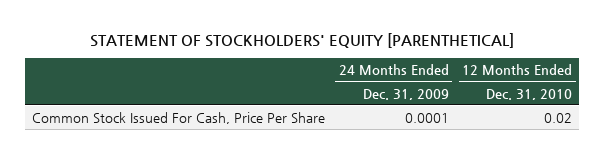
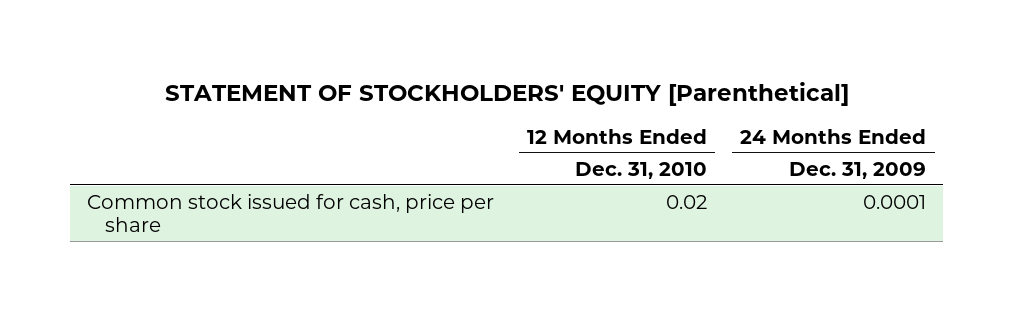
- STATEMENT OF STOCKHOLDERS' EQUITY [PARENTHETICAL]
+ STATEMENT OF STOCKHOLDERS' EQUITY [Parenthetical]
- | 24 Months Ended Dec. 31, 2009 | 12 Months Ended Dec. 31, 2010
+ | 12 Months Ended Dec. 31, 2010 | 24 Months Ended Dec. 31, 2009
- Common Stock Issued For Cash, Price Per Share | 0.0001 | 0.02
+ Common stock issued for cash, price per share | 0.02 | 0.0001

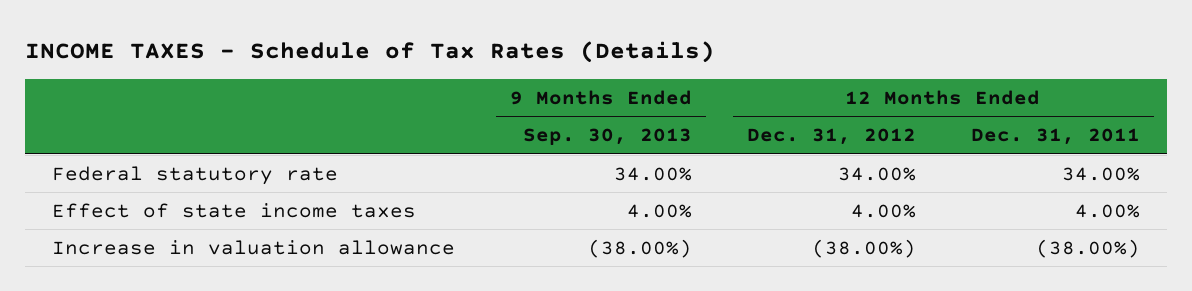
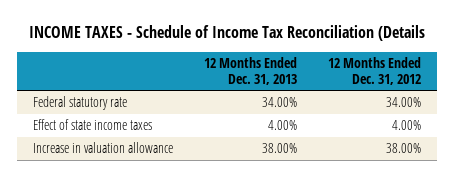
- INCOME TAXES - Schedule of Tax Rates (Details)
+ INCOME TAXES - Schedule of Income Tax Reconciliation (Details
- | 9 Months Ended Sep. 30, 2013 | 12 Months Ended Dec. 31, 2012 | 12 Months Ended Dec. 31, 2011
+ | 12 Months Ended Dec. 31, 2013 | 12 Months Ended Dec. 31, 2012
- Increase in valuation allowance | (38.00%) | (38.00%) | (38.00%)
+ Increase in valuation allowance | 38.00% | 38.00%

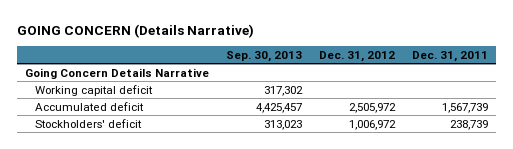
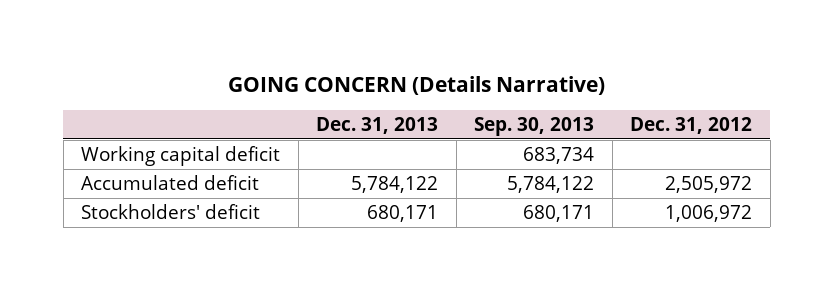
- | Sep. 30, 2013 | Dec. 31, 2012 | Dec. 31, 2011
+ | Dec. 31, 2013 | Sep. 30, 2013 | Dec. 31, 2012
- Going Concern Details Narrative
- Working capital deficit | 317,302 | |
- Accumulated deficit | 4,425,457 | 2,505,972 | 1,567,739
- Stockholders' deficit | 313,023 | 1,006,972 | 238,739
+ Working capital deficit | | 683,734 |
+ Accumulated deficit | 5,784,122 | 5,784,122 | 2,505,972
+ Stockholders' deficit | 680,171 | 680,171 | 1,006,972

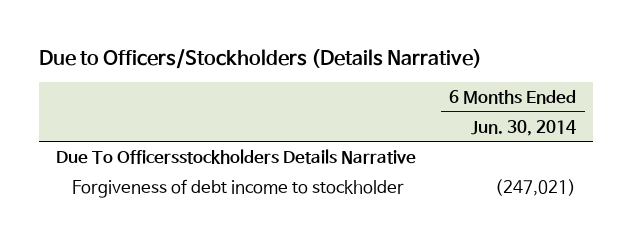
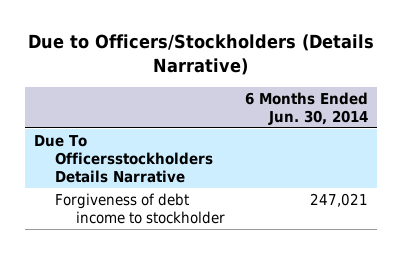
- Forgiveness of debt income to stockholder | (247,021)
+ Forgiveness of debt income to stockholder | 247,021

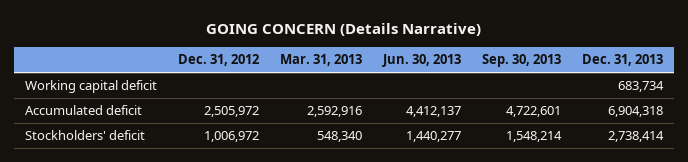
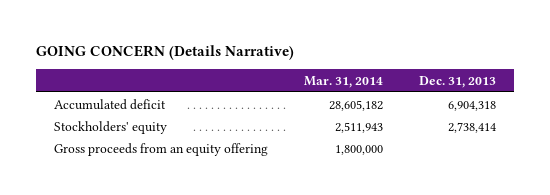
- | Dec. 31, 2012 | Mar. 31, 2013 | Jun. 30, 2013 | Sep. 30, 2013 | Dec. 31, 2013
+ | Mar. 31, 2014 | Dec. 31, 2013
- Working capital deficit | | | | | 683,734
- Stockholders' deficit | 1,006,972 | 548,340 | 1,440,277 | 1,548,214 | 2,738,414
+ Stockholders' equity | 2,511,943 | 2,738,414
+ Gross proceeds from an equity offering | 1,800,000 |

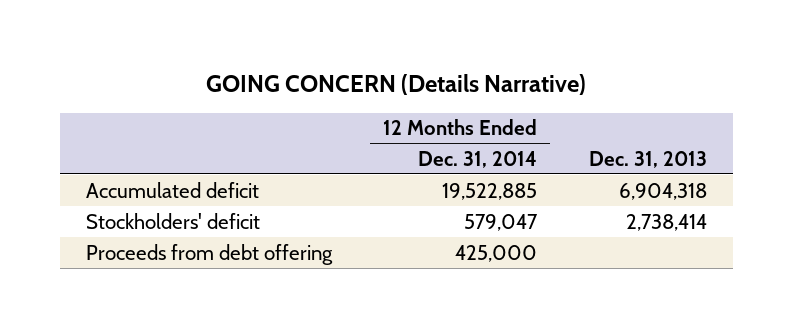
- | Mar. 31, 2014 | Dec. 31, 2013
+ | 12 Months Ended Dec. 31, 2014 | Dec. 31, 2013
- Stockholders' equity | 2,511,943 | 2,738,414
- Gross proceeds from an equity offering | 1,800,000 |
+ Stockholders' deficit | 579,047 | 2,738,414
+ Proceeds from debt offering | 425,000 |

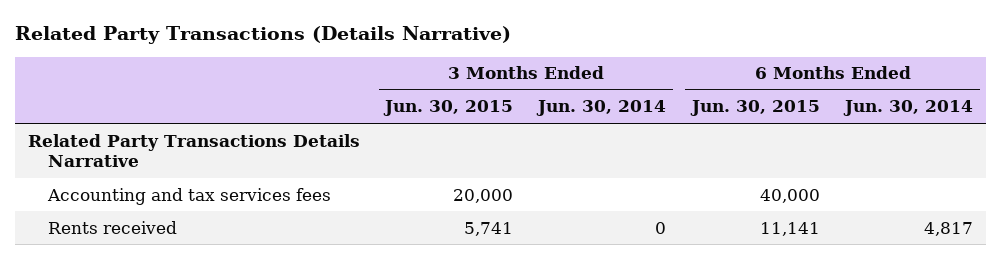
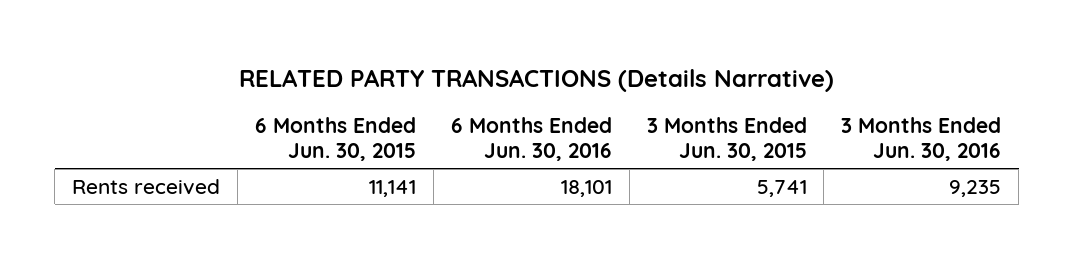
- Related Party Transactions (Details Narrative)
+ RELATED PARTY TRANSACTIONS (Details Narrative)
- | 3 Months Ended Jun. 30, 2015 | 3 Months Ended Jun. 30, 2014 | 6 Months Ended Jun. 30, 2015 | 6 Months Ended Jun. 30, 2014
+ | 6 Months Ended Jun. 30, 2015 | 6 Months Ended Jun. 30, 2016 | 3 Months Ended Jun. 30, 2015 | 3 Months Ended Jun. 30, 2016
- Related Party Transactions Details Narrative
- Accounting and tax services fees | 20,000 | | 40,000 |

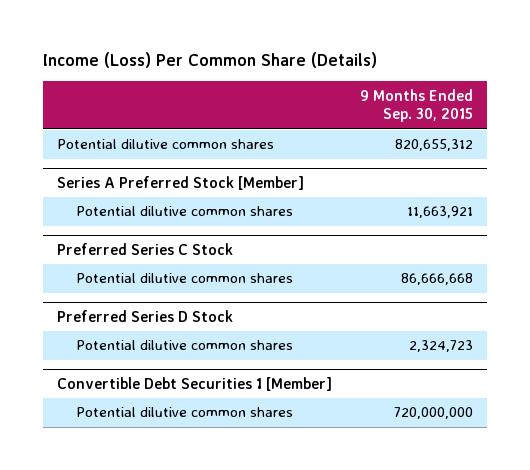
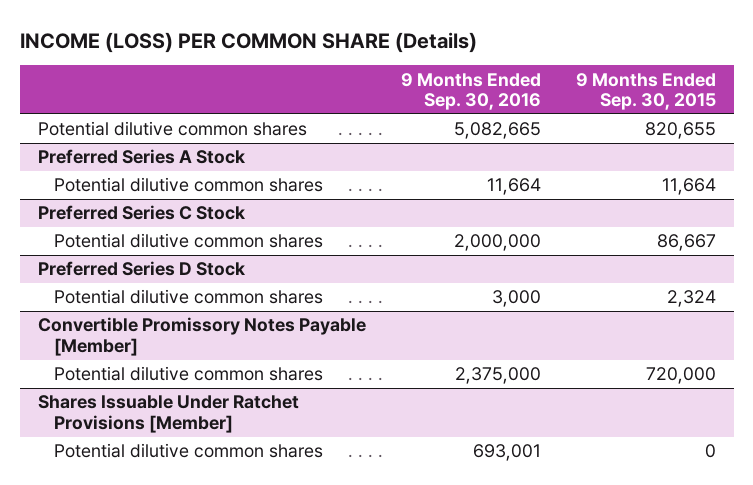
- Income (Loss) Per Common Share (Details)
+ INCOME (LOSS) PER COMMON SHARE (Details)
- | 9 Months Ended Sep. 30, 2015
+ | 9 Months Ended Sep. 30, 2016 | 9 Months Ended Sep. 30, 2015
- Potential dilutive common shares | 820,655,312
- Series A Preferred Stock [Member]
- Potential dilutive common shares | 11,663,921
+ Potential dilutive common shares | 5,082,665 | 820,655
+ Preferred Series A Stock
+ Potential dilutive common shares | 11,664 | 11,664
@ Preferred Series C Stock
- Potential dilutive common shares | 86,666,668
+ Potential dilutive common shares | 2,000,000 | 86,667
@ Preferred Series D Stock
- Potential dilutive common shares | 2,324,723
- Convertible Debt Securities 1 [Member]
- Potential dilutive common shares | 720,000,000
@ Preferred Series D Stock
+ Potential dilutive common shares | 3,000 | 2,324
+ Convertible Promissory Notes Payable [Member]
+ Potential dilutive common shares | 2,375,000 | 720,000
+ Shares Issuable Under Ratchet Provisions [Member]
+ Potential dilutive common shares | 693,001 | 0

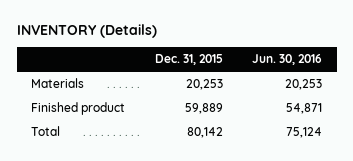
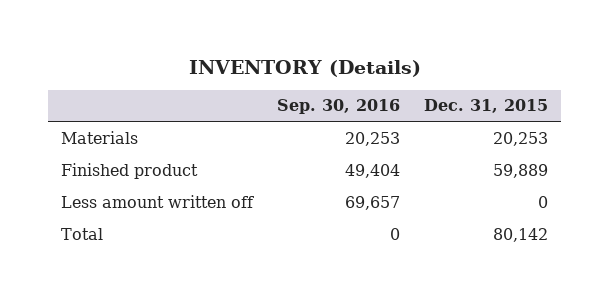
- | Dec. 31, 2015 | Jun. 30, 2016
+ | Sep. 30, 2016 | Dec. 31, 2015
+ Less amount written off | 69,657 | 0

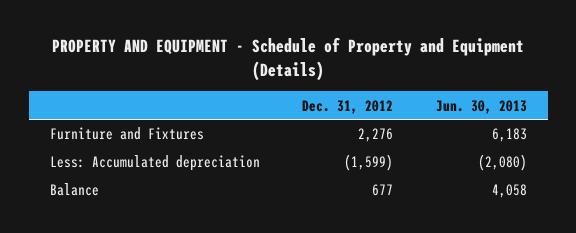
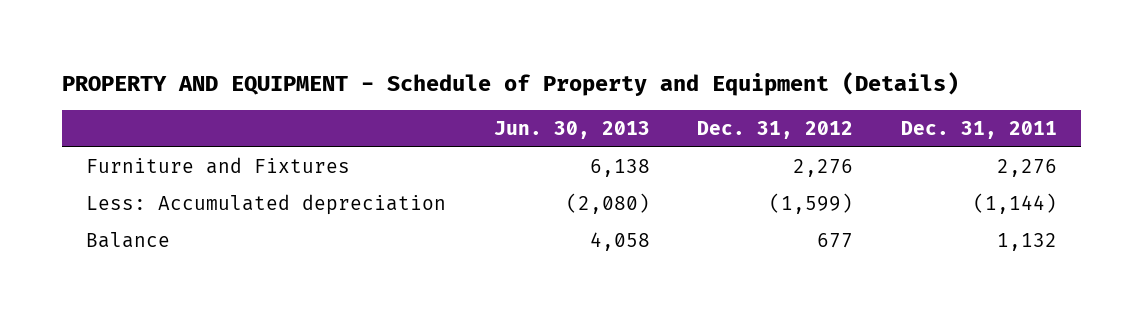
- | Dec. 31, 2012 | Jun. 30, 2013
+ | Jun. 30, 2013 | Dec. 31, 2012 | Dec. 31, 2011
- Furniture and Fixtures | 2,276 | 6,183
+ Furniture and Fixtures | 6,138 | 2,276 | 2,276

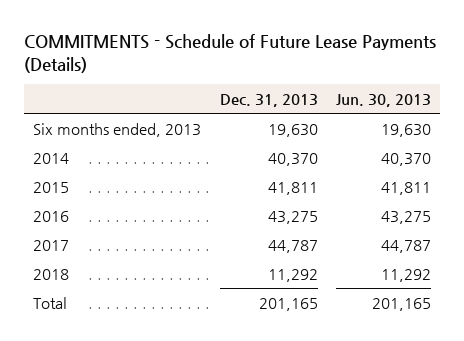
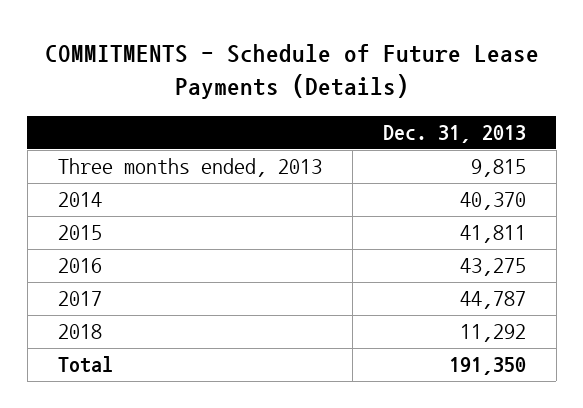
- | Dec. 31, 2013 | Jun. 30, 2013
+ | Dec. 31, 2013
- Six months ended, 2013 | 19,630 | 19,630
+ Three months ended, 2013 | 9,815
- Total | 201,165 | 201,165
+ Total | 191,350

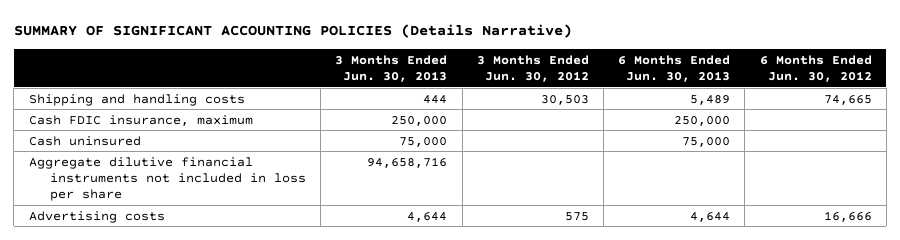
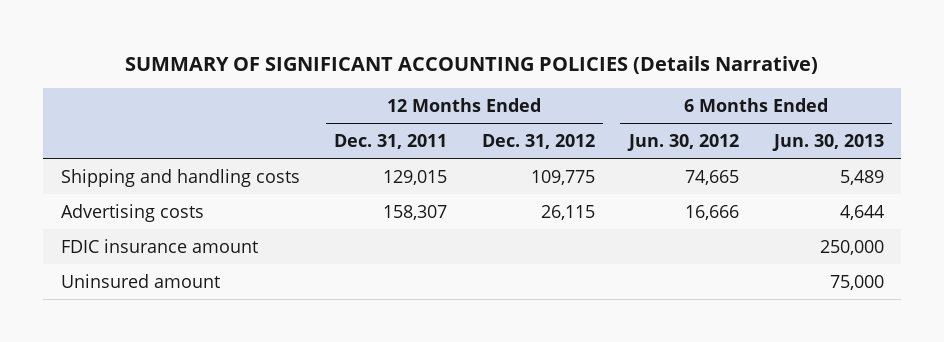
- | 3 Months Ended Jun. 30, 2013 | 3 Months Ended Jun. 30, 2012 | 6 Months Ended Jun. 30, 2013 | 6 Months Ended Jun. 30, 2012
+ | 12 Months Ended Dec. 31, 2011 | 12 Months Ended Dec. 31, 2012 | 6 Months Ended Jun. 30, 2012 | 6 Months Ended Jun. 30, 2013
- Cash FDIC insurance, maximum | 250,000 | | 250,000 |
- Cash uninsured | 75,000 | | 75,000 |
- Aggregate dilutive financial instruments not included in loss per share | 94,658,716 | | |
+ FDIC insurance amount | | | | 250,000
+ Uninsured amount | | | | 75,000

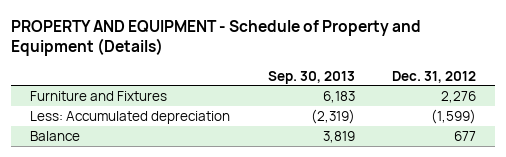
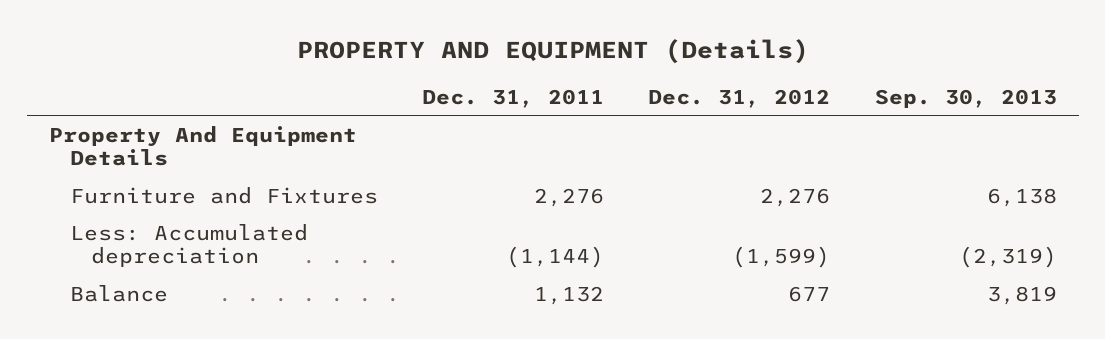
- PROPERTY AND EQUIPMENT - Schedule of Property and Equipment (Details)
+ PROPERTY AND EQUIPMENT (Details)
- | Sep. 30, 2013 | Dec. 31, 2012
+ | Dec. 31, 2011 | Dec. 31, 2012 | Sep. 30, 2013
- Furniture and Fixtures | 6,183 | 2,276
+ Property And Equipment Details
+ Furniture and Fixtures | 2,276 | 2,276 | 6,138

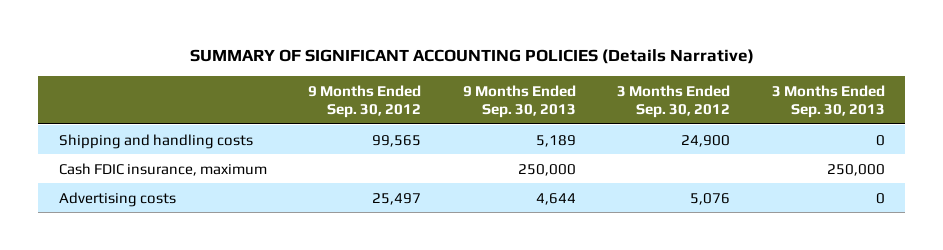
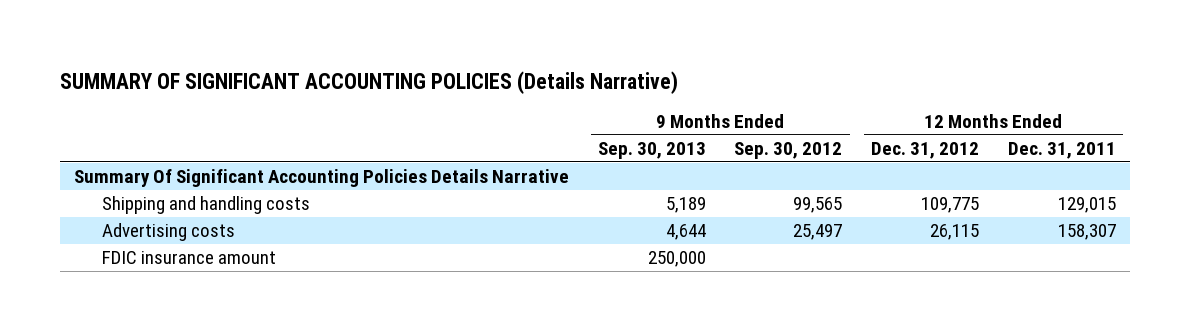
- | 9 Months Ended Sep. 30, 2012 | 9 Months Ended Sep. 30, 2013 | 3 Months Ended Sep. 30, 2012 | 3 Months Ended Sep. 30, 2013
+ | 9 Months Ended Sep. 30, 2013 | 9 Months Ended Sep. 30, 2012 | 12 Months Ended Dec. 31, 2012 | 12 Months Ended Dec. 31, 2011
+ Summary Of Significant Accounting Policies Details Narrative
- Cash FDIC insurance, maximum | | 250,000 | | 250,000
+ FDIC insurance amount | 250,000 | | |

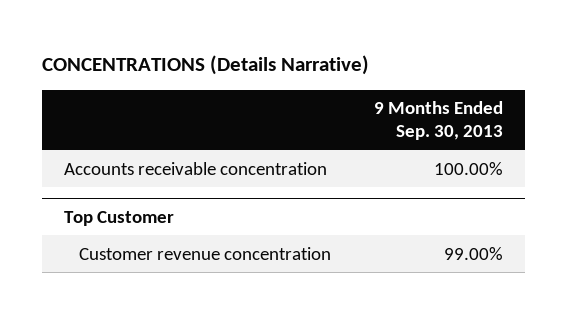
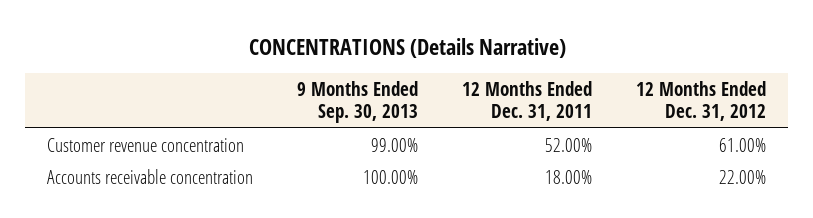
- | 9 Months Ended Sep. 30, 2013
+ | 9 Months Ended Sep. 30, 2013 | 12 Months Ended Dec. 31, 2011 | 12 Months Ended Dec. 31, 2012
- Top Customer
moved down: Accounts receivable concentration | 100.00% | 18.00% | 22.00%

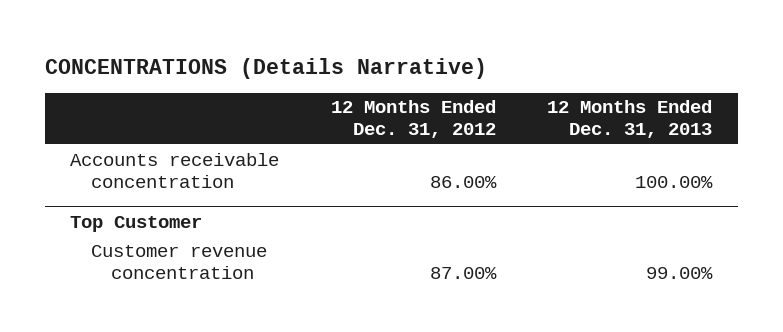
- | 9 Months Ended Sep. 30, 2013 | 12 Months Ended Dec. 31, 2011 | 12 Months Ended Dec. 31, 2012
+ | 12 Months Ended Dec. 31, 2012 | 12 Months Ended Dec. 31, 2013
- Customer revenue concentration | 99.00% | 52.00% | 61.00%
- Accounts receivable concentration | 100.00% | 18.00% | 22.00%
+ Accounts receivable concentration | 86.00% | 100.00%
+ Top Customer
+ Customer revenue concentration | 87.00% | 99.00%

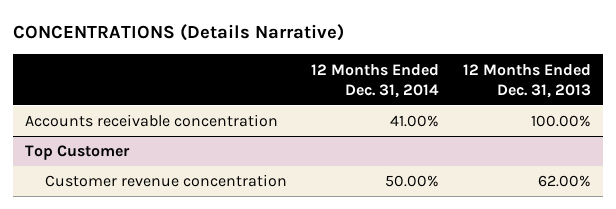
- | 12 Months Ended Dec. 31, 2012 | 12 Months Ended Dec. 31, 2013
+ | 12 Months Ended Dec. 31, 2014 | 12 Months Ended Dec. 31, 2013
@ Top Customer
- Customer revenue concentration | 87.00% | 99.00%
+ Customer revenue concentration | 50.00% | 62.00%

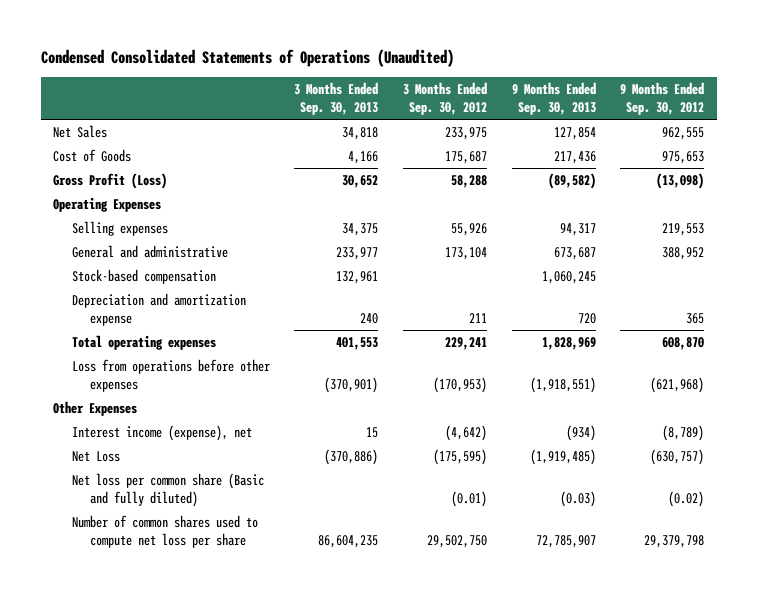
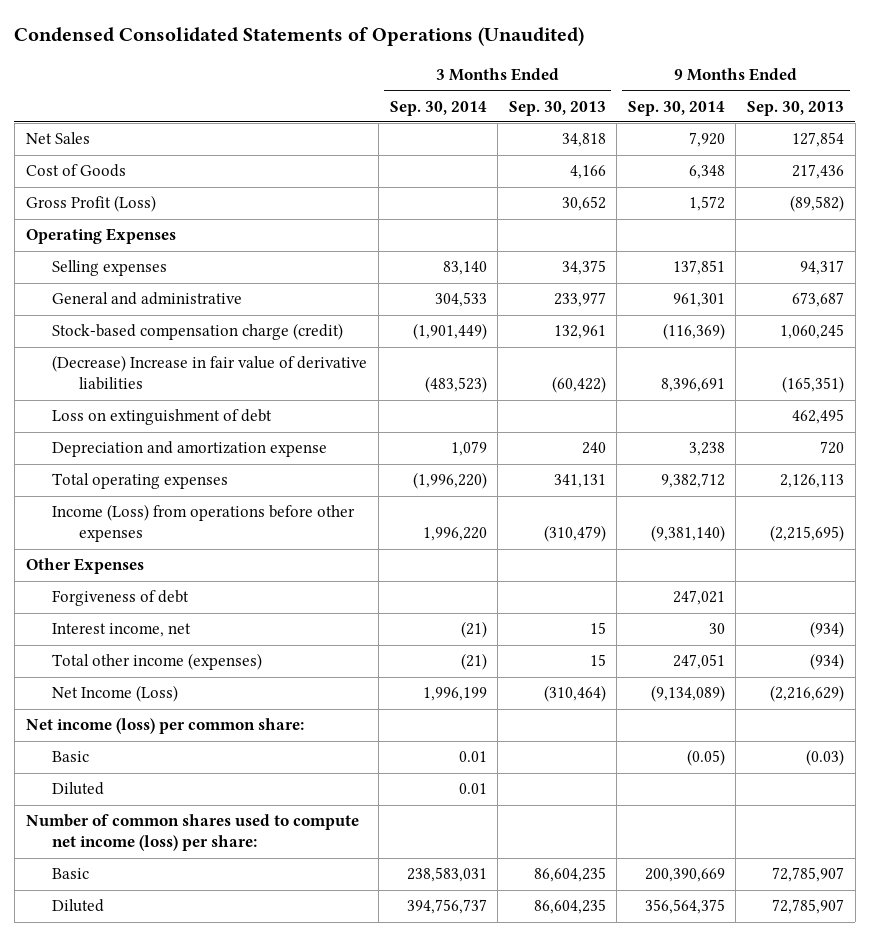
- | 3 Months Ended Sep. 30, 2013 | 3 Months Ended Sep. 30, 2012 | 9 Months Ended Sep. 30, 2013 | 9 Months Ended Sep. 30, 2012
+ | 3 Months Ended Sep. 30, 2014 | 3 Months Ended Sep. 30, 2013 | 9 Months Ended Sep. 30, 2014 | 9 Months Ended Sep. 30, 2013
- Stock-based compensation | 132,961 | | 1,060,245 |
+ Stock-based compensation charge (credit) | (1,901,449) | 132,961 | (116,369) | 1,060,245
+ (Decrease) Increase in fair value of derivative liabilities | (483,523) | (60,422) | 8,396,691 | (165,351)
+ Loss on extinguishment of debt | | | | 462,495
- Total operating expenses | 401,553 | 229,241 | 1,828,969 | 608,870
- Loss from operations before other expenses | (370,901) | (170,953) | (1,918,551) | (621,968)
+ Total operating expenses | (1,996,220) | 341,131 | 9,382,712 | 2,126,113
+ Income (Loss) from operations before other expenses | 1,996,220 | (310,479) | (9,381,140) | (2,215,695)
- Interest income (expense), net | 15 | (4,642) | (934) | (8,789)
- Net Loss | (370,886) | (175,595) | (1,919,485) | (630,757)
- Net loss per common share (Basic and fully diluted) | | (0.01) | (0.03) | (0.02)
- Number of common shares used to compute net loss per share | 86,604,235 | 29,502,750 | 72,785,907 | 29,379,798
+ Forgiveness of debt | | | 247,021 |
+ Interest income, net | (21) | 15 | 30 | (934)
+ Total other income (expenses) | (21) | 15 | 247,051 | (934)
+ Net Income (Loss) | 1,996,199 | (310,464) | (9,134,089) | (2,216,629)
+ Net income (loss) per common share:
+ Basic | 0.01 | | (0.05) | (0.03)
+ Diluted | 0.01 | | |
+ Number of common shares used to compute net income (loss) per share:
+ Basic | 238,583,031 | 86,604,235 | 200,390,669 | 72,785,907
+ Diluted | 394,756,737 | 86,604,235 | 356,564,375 | 72,785,907

